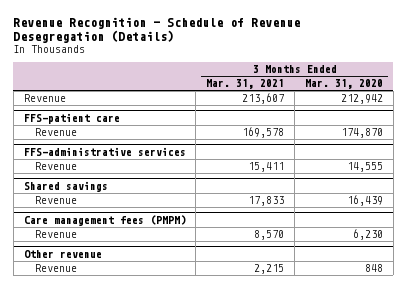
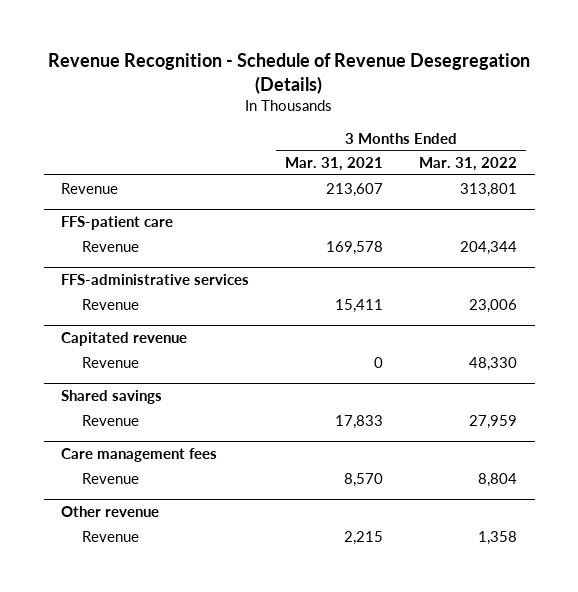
- | 3 Months Ended Mar. 31, 2021 | 3 Months Ended Mar. 31, 2020
+ | 3 Months Ended Mar. 31, 2021 | 3 Months Ended Mar. 31, 2022
+ Capitated revenue
+ Revenue | 0 | 48,330
- Care management fees (PMPM)
+ Care management fees

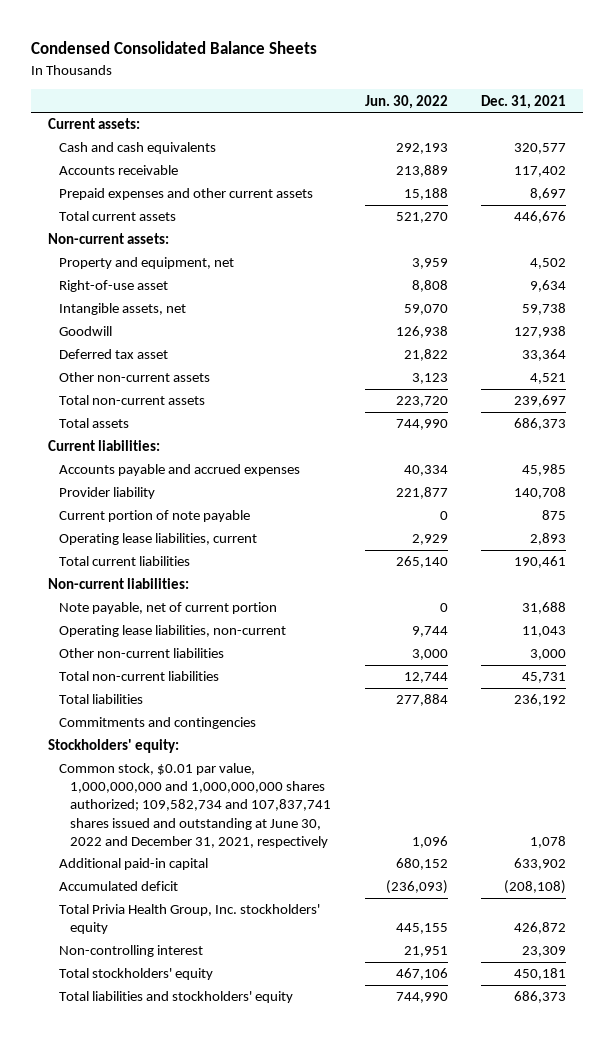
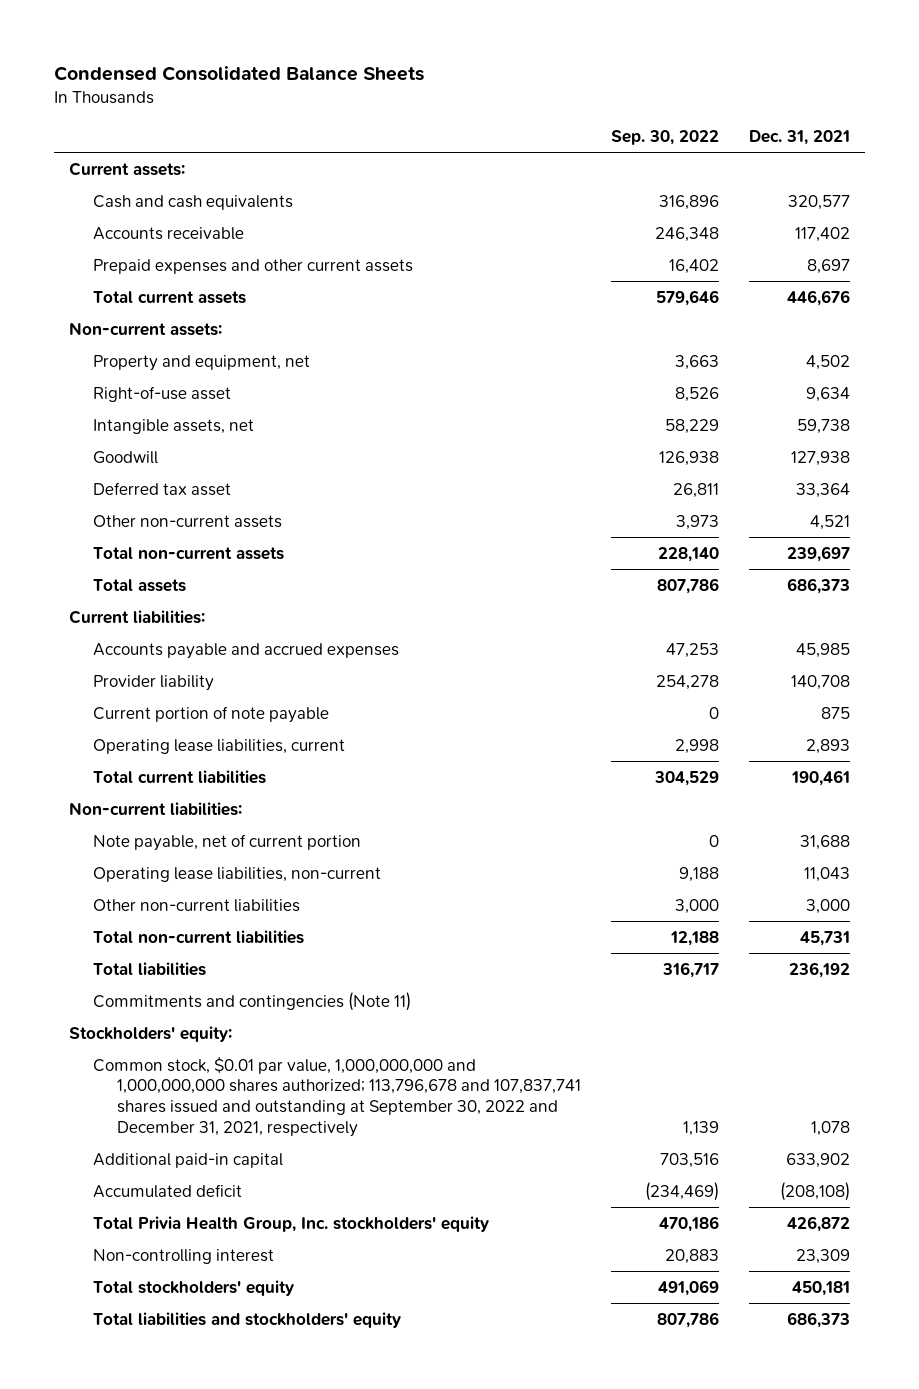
- | Jun. 30, 2022 | Dec. 31, 2021
+ | Sep. 30, 2022 | Dec. 31, 2021
- Commitments and contingencies
+ Commitments and contingencies (Note 11)
- Common stock, $0.01 par value, 1,000,000,000 and 1,000,000,000 shares authorized; 109,582,734 and 107,837,741 shares issued and outstanding at June 30, 2022 and December 31, 2021, respectively | 1,096 | 1,078
+ Common stock, $0.01 par value, 1,000,000,000 and 1,000,000,000 shares authorized; 113,796,678 and 107,837,741 shares issued and outstanding at September 30, 2022 and December 31, 2021, respectively | 1,139 | 1,078

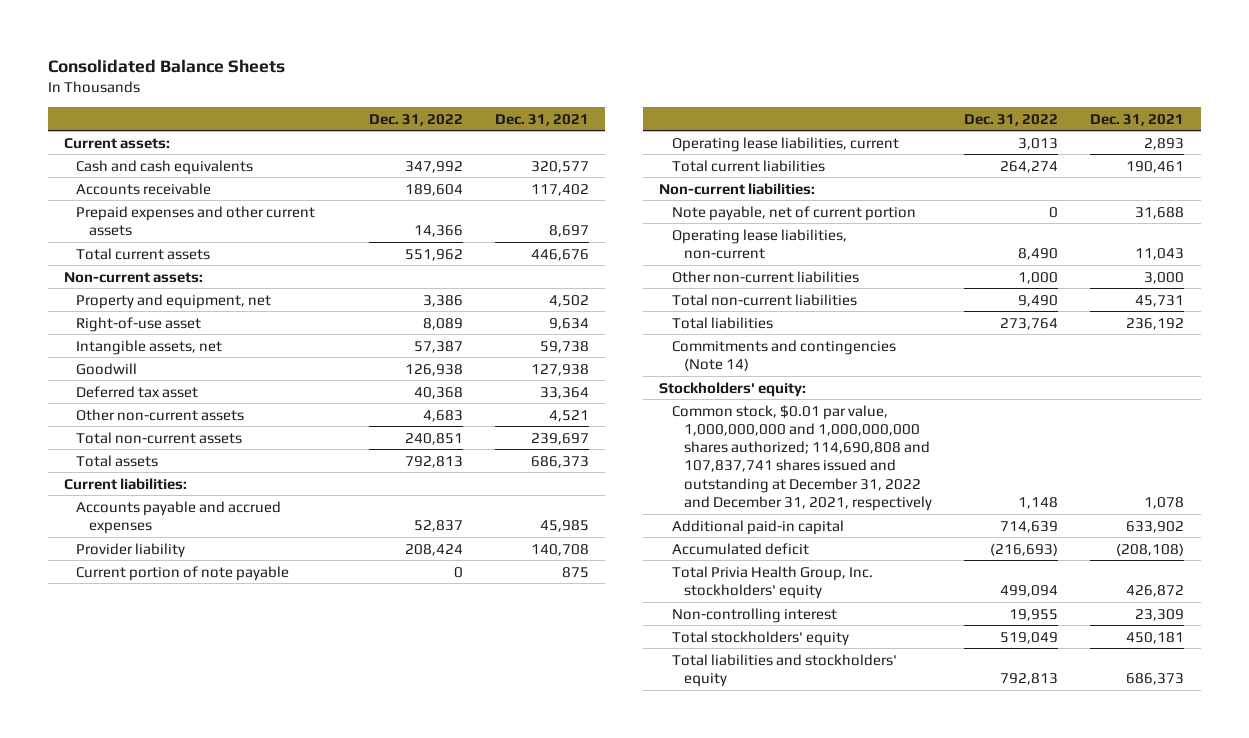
- Condensed Consolidated Balance Sheets
+ Consolidated Balance Sheets
- | Sep. 30, 2022 | Dec. 31, 2021
+ | Dec. 31, 2022 | Dec. 31, 2021
- Commitments and contingencies (Note 11)
+ Commitments and contingencies (Note 14)
- Common stock, $0.01 par value, 1,000,000,000 and 1,000,000,000 shares authorized; 113,796,678 and 107,837,741 shares issued and outstanding at September 30, 2022 and December 31, 2021, respectively | 1,139 | 1,078
+ Common stock, $0.01 par value, 1,000,000,000 and 1,000,000,000 shares authorized; 114,690,808 and 107,837,741 shares issued and outstanding at December 31, 2022 and December 31, 2021, respectively | 1,148 | 1,078

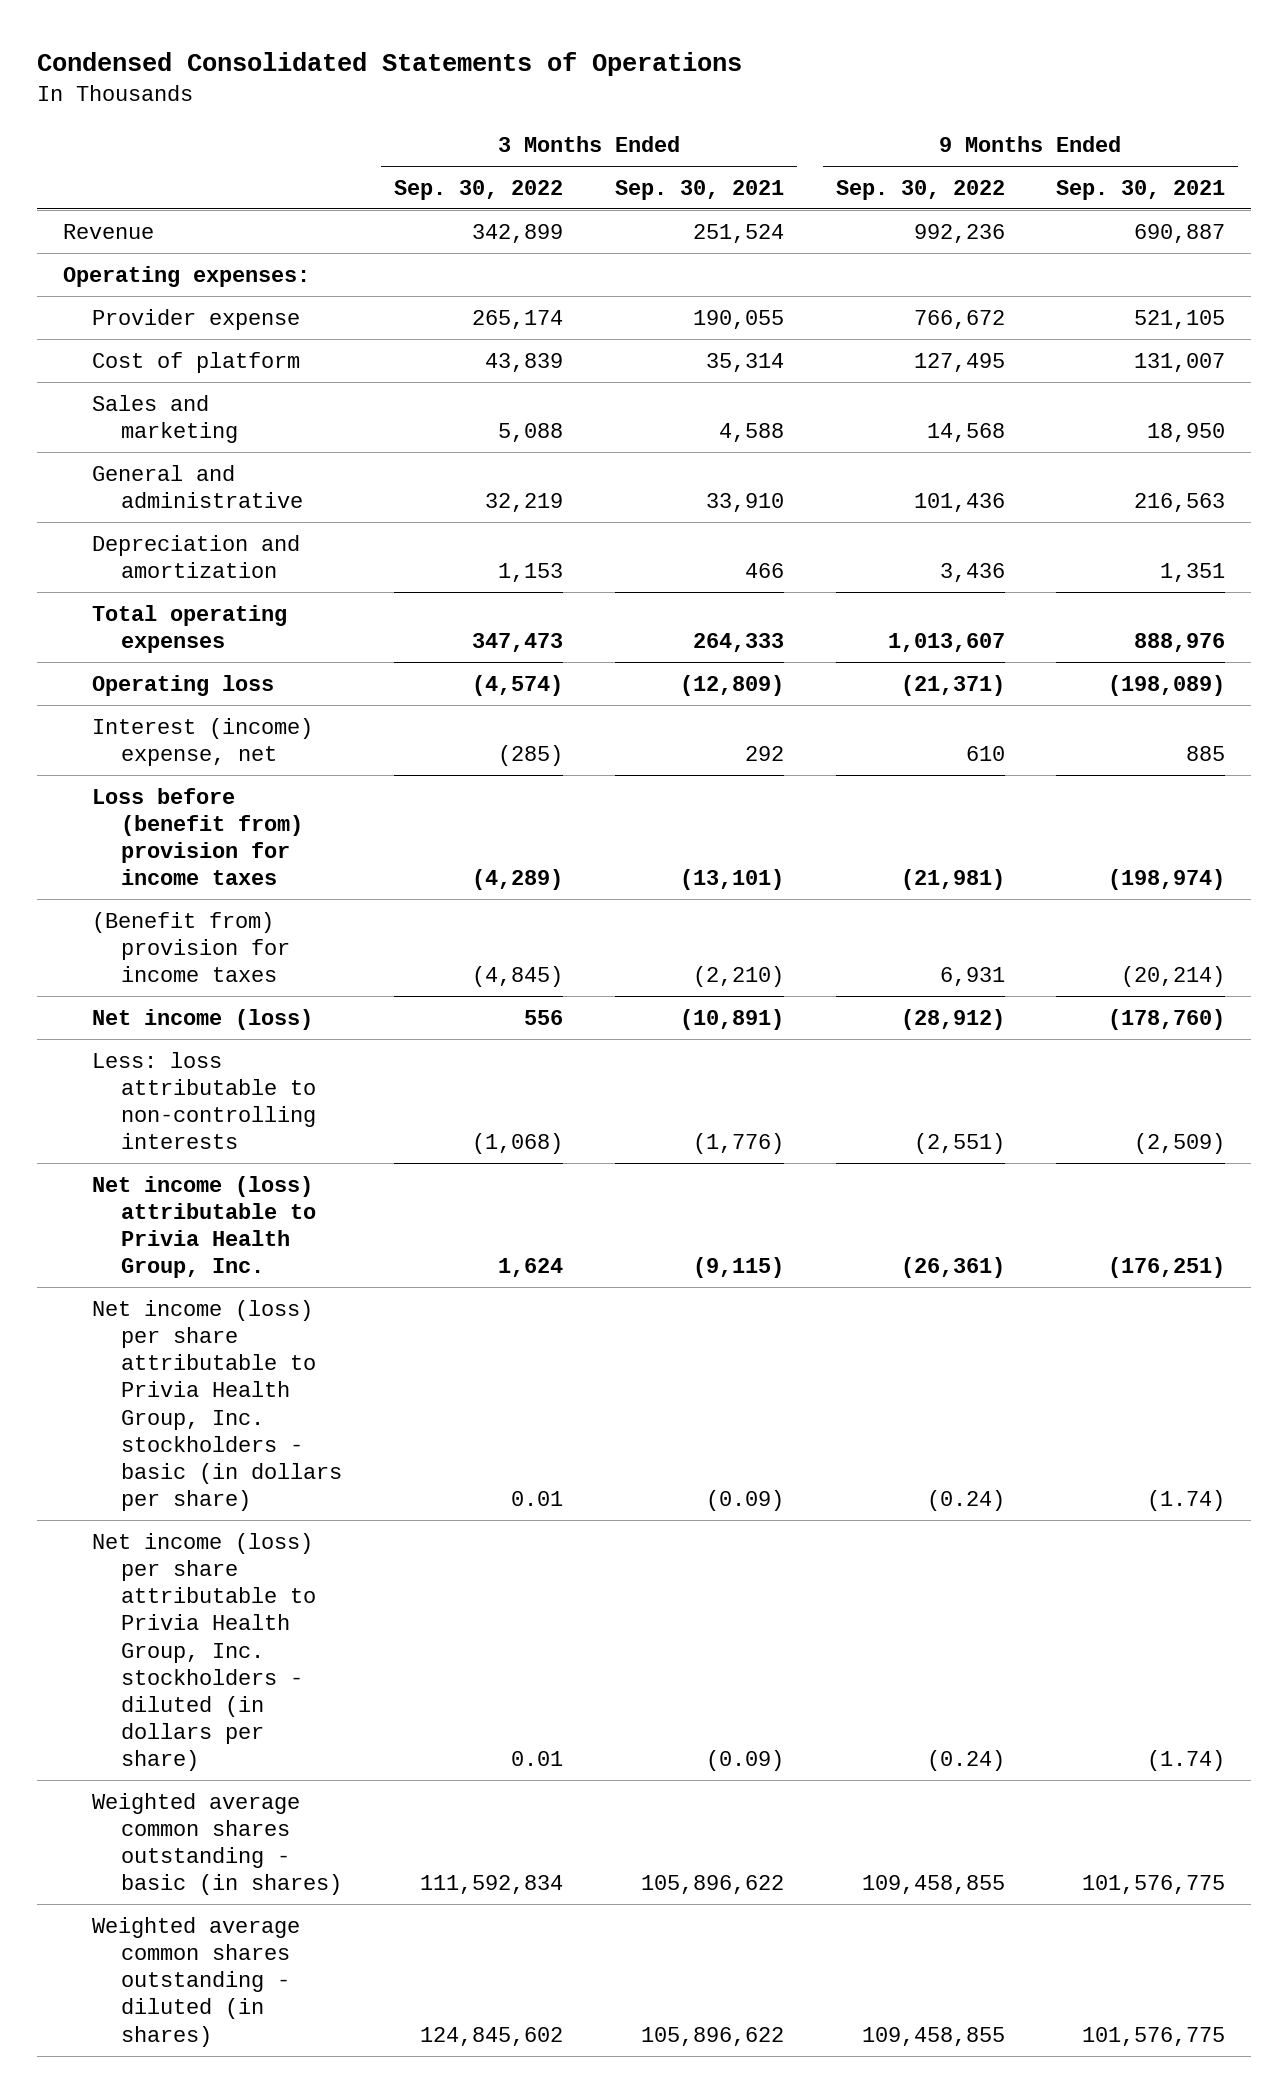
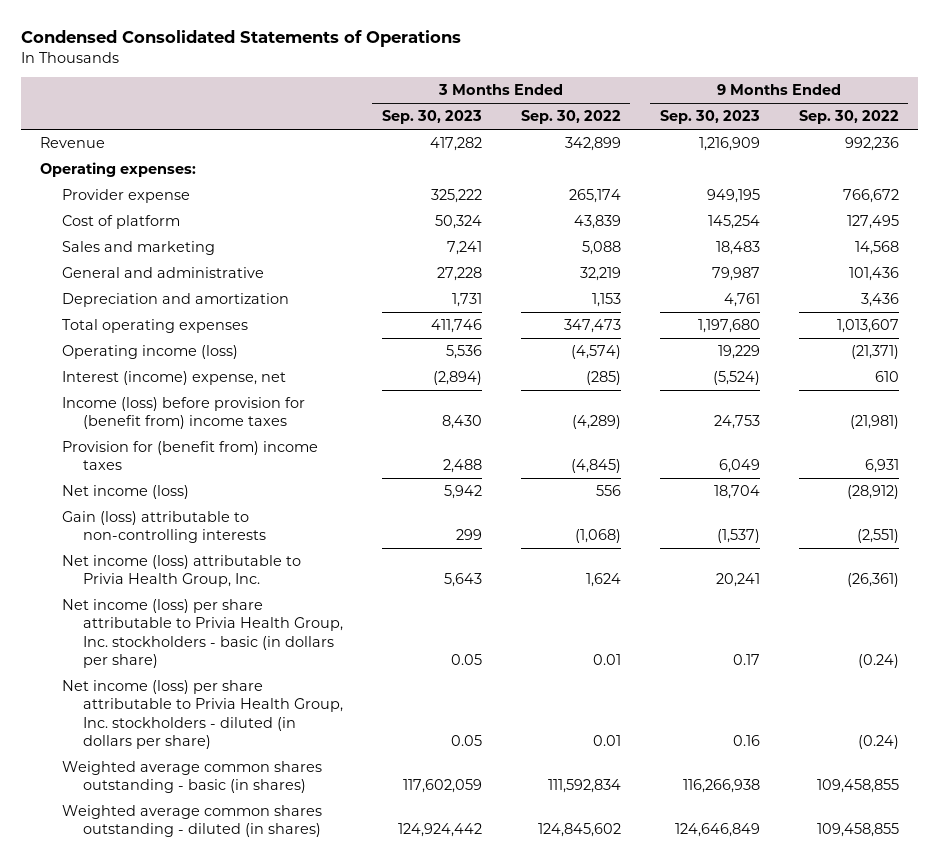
- | 3 Months Ended Sep. 30, 2022 | 3 Months Ended Sep. 30, 2021 | 9 Months Ended Sep. 30, 2022 | 9 Months Ended Sep. 30, 2021
+ | 3 Months Ended Sep. 30, 2023 | 3 Months Ended Sep. 30, 2022 | 9 Months Ended Sep. 30, 2023 | 9 Months Ended Sep. 30, 2022
- Operating loss | (4,574) | (12,809) | (21,371) | (198,089)
+ Operating income (loss) | 5,536 | (4,574) | 19,229 | (21,371)
- Loss before (benefit from) provision for income taxes | (4,289) | (13,101) | (21,981) | (198,974)
- (Benefit from) provision for income taxes | (4,845) | (2,210) | 6,931 | (20,214)
+ Income (loss) before provision for (benefit from) income taxes | 8,430 | (4,289) | 24,753 | (21,981)
+ Provision for (benefit from) income taxes | 2,488 | (4,845) | 6,049 | 6,931
- Less: loss attributable to non-controlling interests | (1,068) | (1,776) | (2,551) | (2,509)
+ Gain (loss) attributable to non-controlling interests | 299 | (1,068) | (1,537) | (2,551)

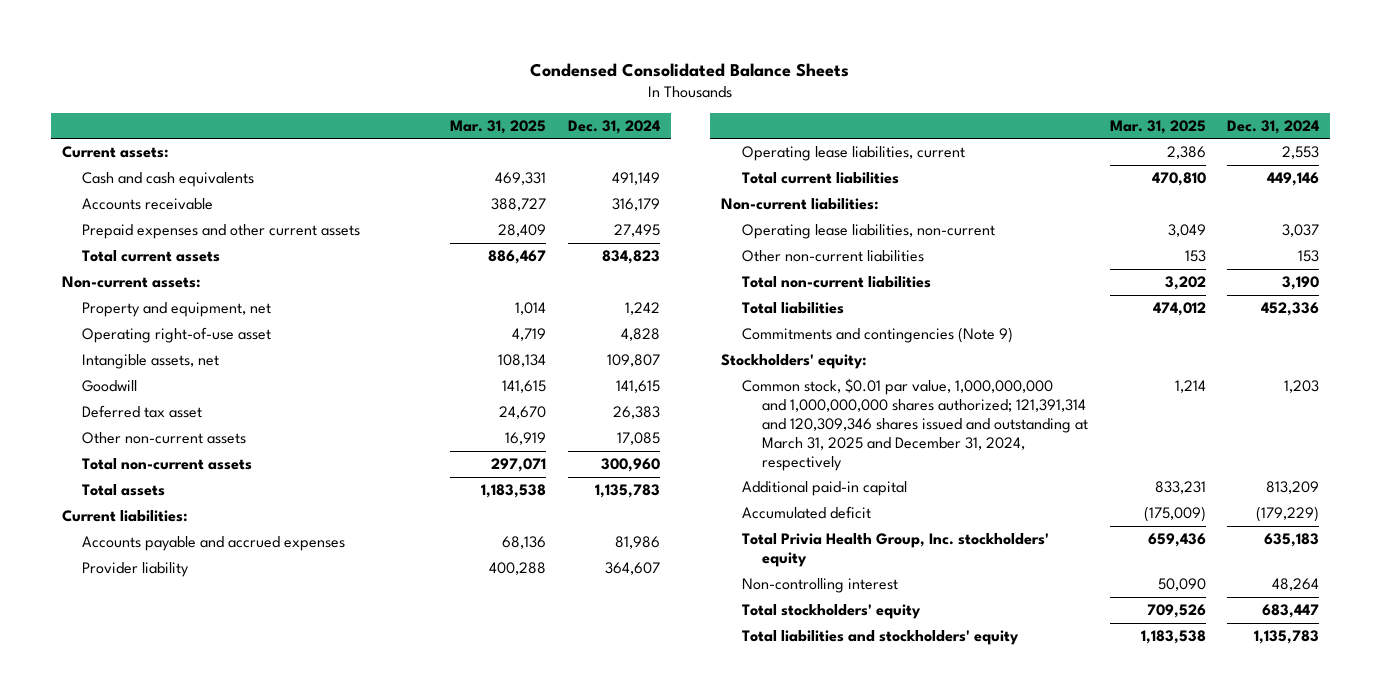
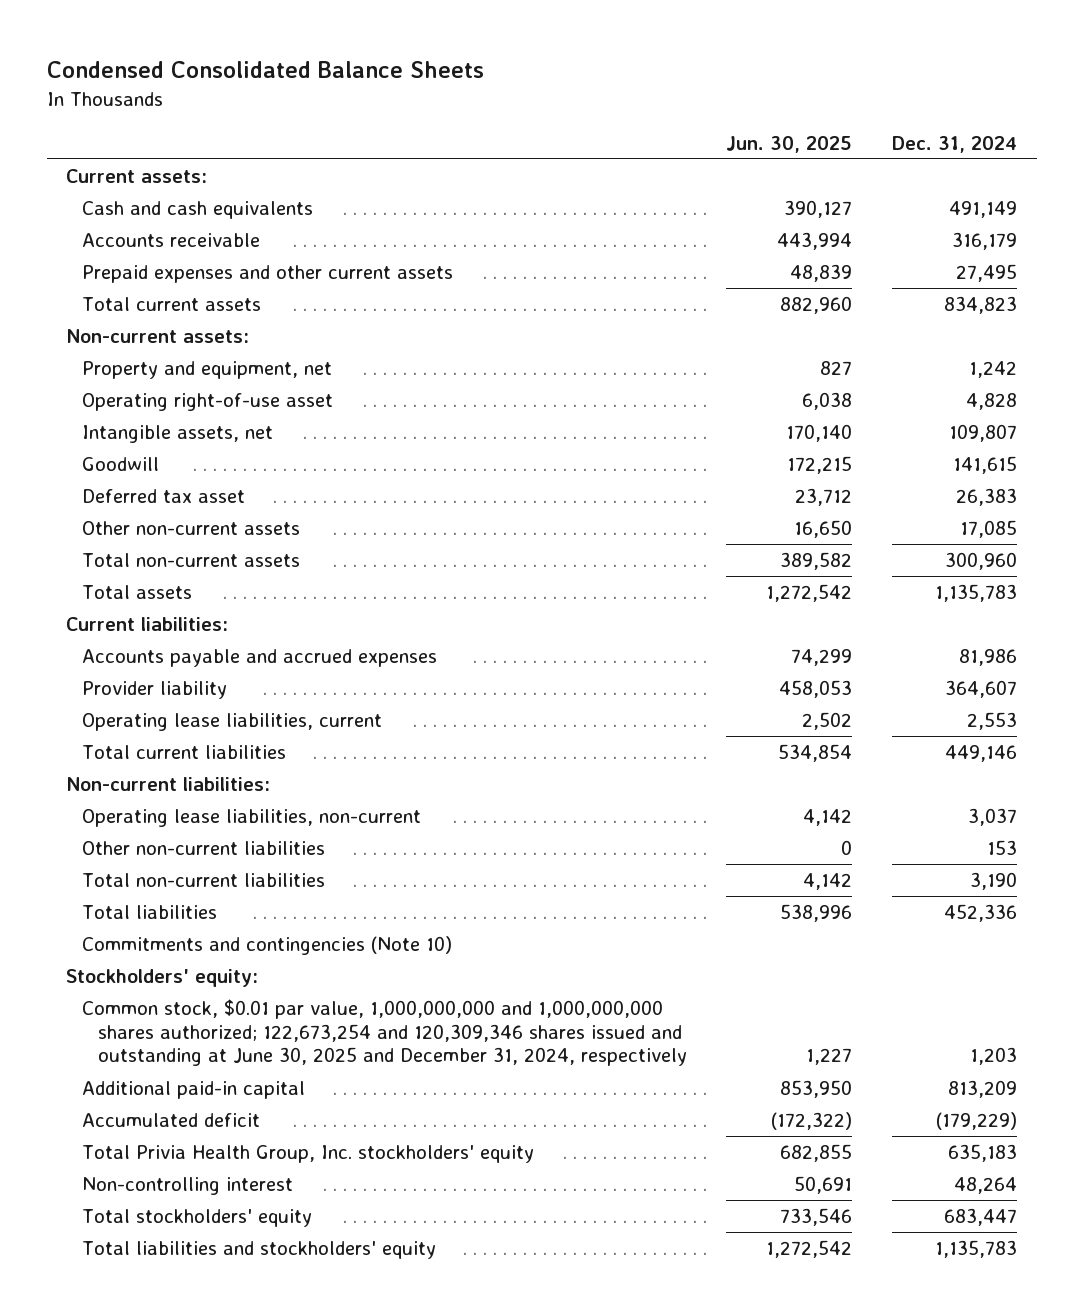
- | Mar. 31, 2025 | Dec. 31, 2024
+ | Jun. 30, 2025 | Dec. 31, 2024
- Commitments and contingencies (Note 9)
+ Commitments and contingencies (Note 10)
- Common stock, $0.01 par value, 1,000,000,000 and 1,000,000,000 shares authorized; 121,391,314 and 120,309,346 shares issued and outstanding at March 31, 2025 and December 31, 2024, respectively | 1,214 | 1,203
+ Common stock, $0.01 par value, 1,000,000,000 and 1,000,000,000 shares authorized; 122,673,254 and 120,309,346 shares issued and outstanding at June 30, 2025 and December 31, 2024, respectively | 1,227 | 1,203

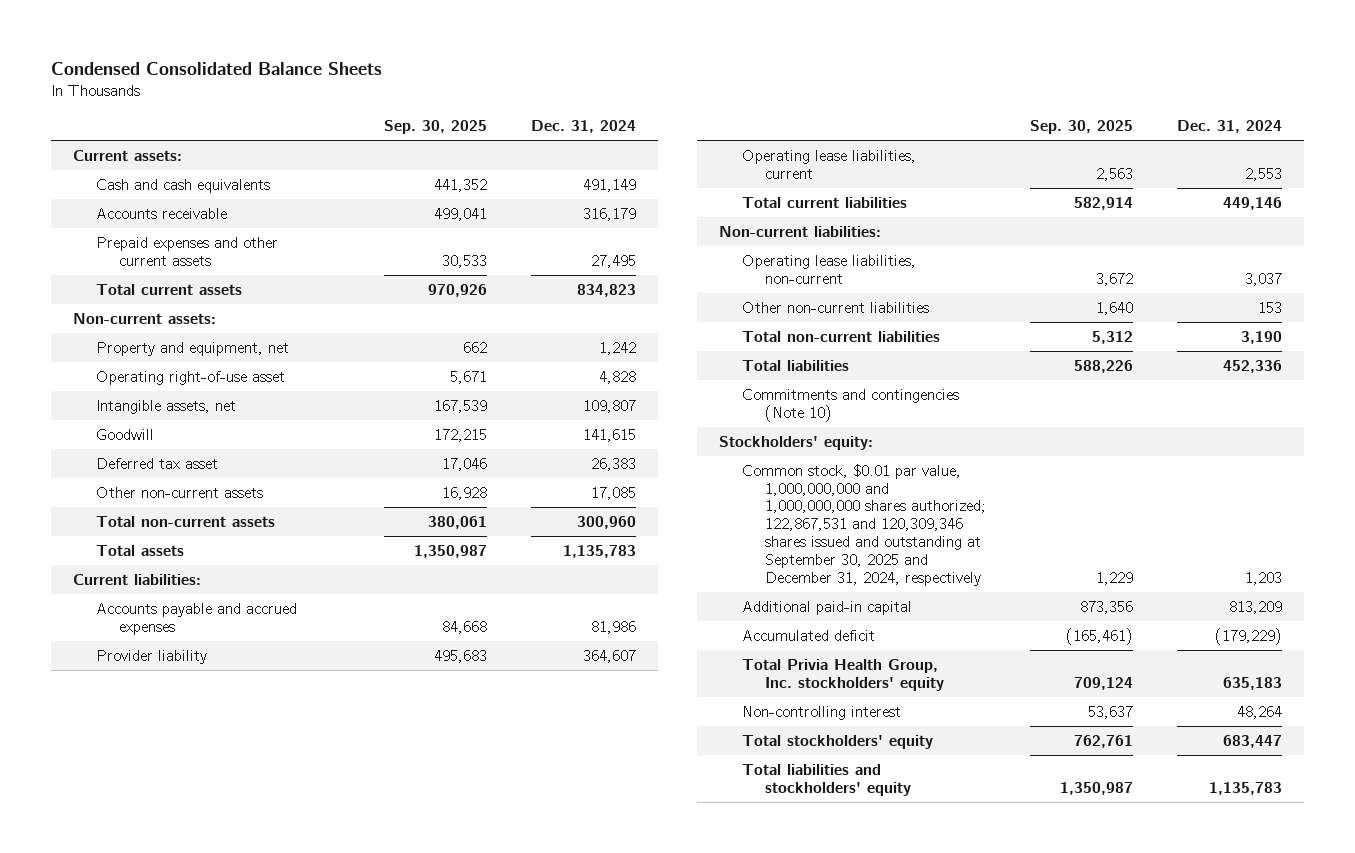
- | Jun. 30, 2025 | Dec. 31, 2024
+ | Sep. 30, 2025 | Dec. 31, 2024
- Common stock, $0.01 par value, 1,000,000,000 and 1,000,000,000 shares authorized; 122,673,254 and 120,309,346 shares issued and outstanding at June 30, 2025 and December 31, 2024, respectively | 1,227 | 1,203
+ Common stock, $0.01 par value, 1,000,000,000 and 1,000,000,000 shares authorized; 122,867,531 and 120,309,346 shares issued and outstanding at September 30, 2025 and December 31, 2024, respectively | 1,229 | 1,203

